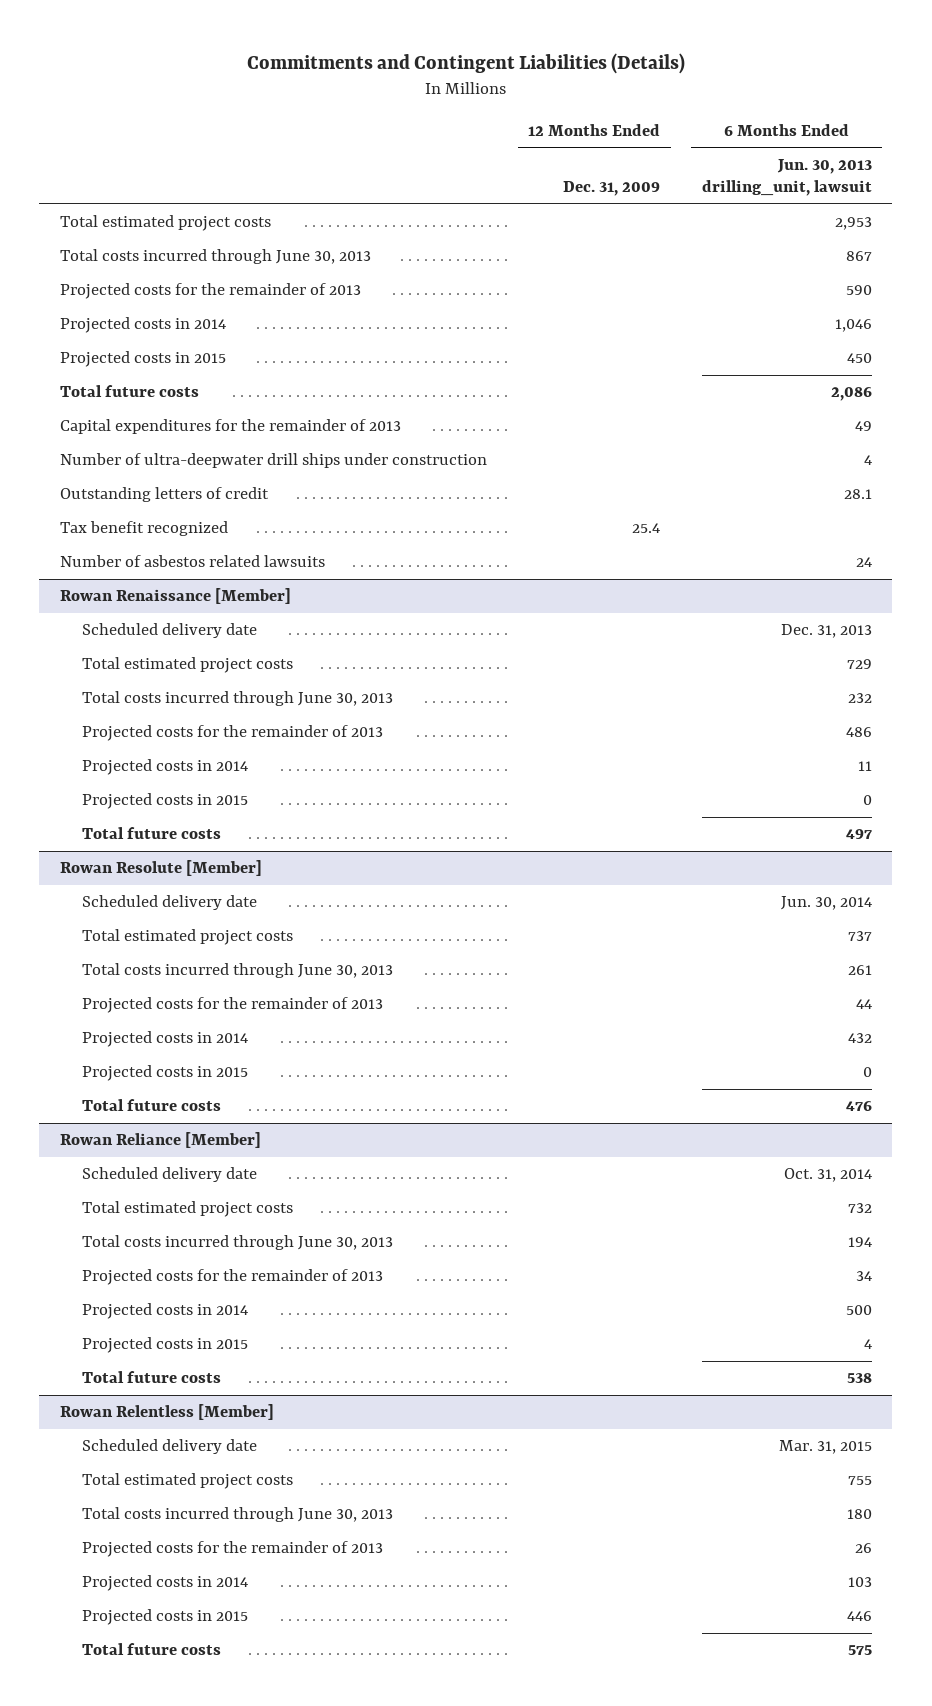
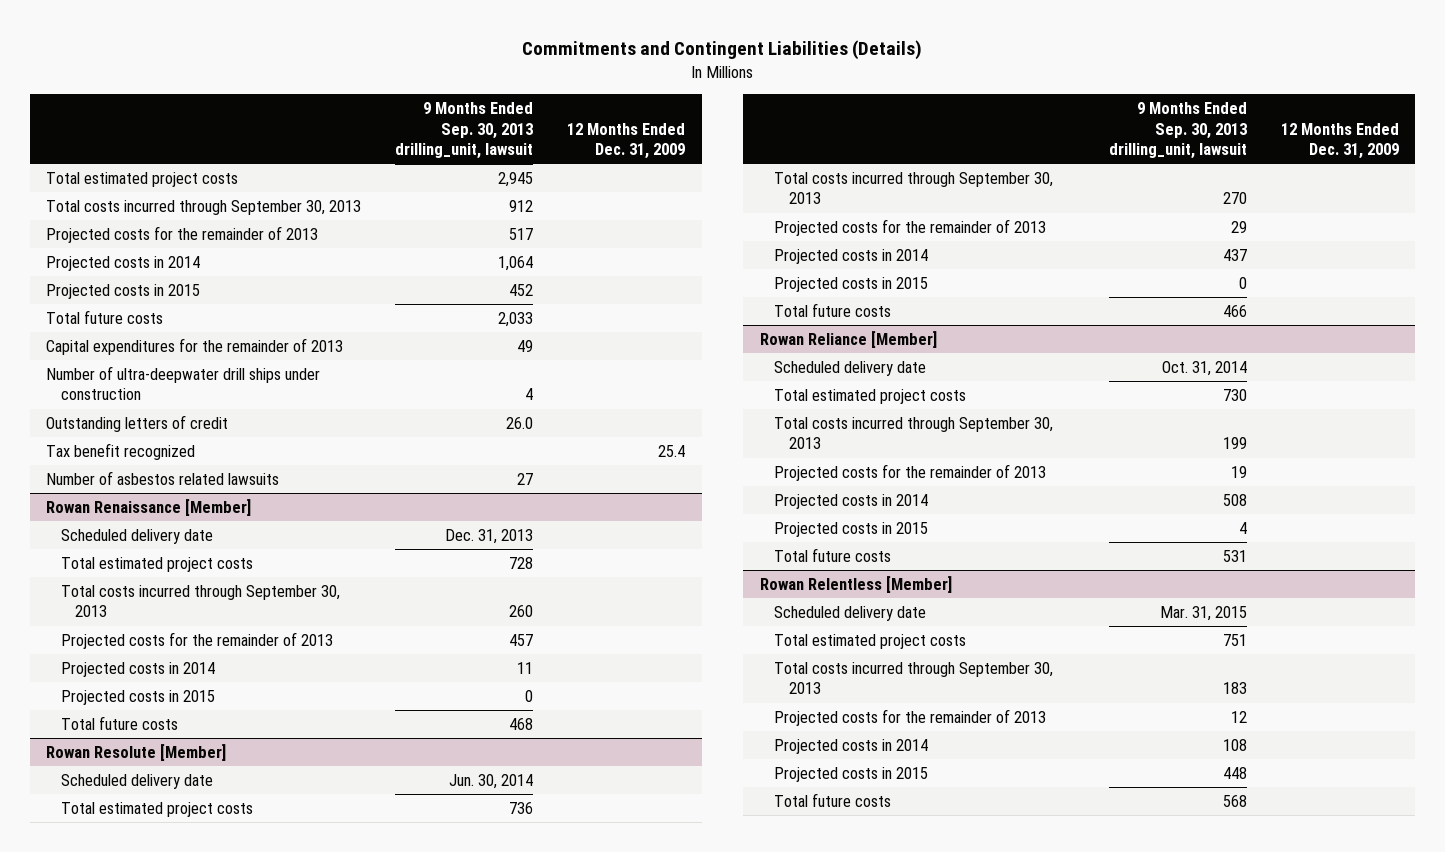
- | 12 Months Ended Dec. 31, 2009 | 6 Months Ended Jun. 30, 2013 drilling_unit, lawsuit
+ | 9 Months Ended Sep. 30, 2013 drilling_unit, lawsuit | 12 Months Ended Dec. 31, 2009
- Total costs incurred through June 30, 2013 | | 867
+ Total costs incurred through September 30, 2013 | 912 |
@ Rowan Renaissance [Member]
- Total costs incurred through June 30, 2013 | | 232
+ Total costs incurred through September 30, 2013 | 260 |
@ Rowan Resolute [Member]
- Total costs incurred through June 30, 2013 | | 261
+ Total costs incurred through September 30, 2013 | 270 |
@ Rowan Reliance [Member]
- Total costs incurred through June 30, 2013 | | 194
+ Total costs incurred through September 30, 2013 | 199 |
@ Rowan Relentless [Member]
- Total costs incurred through June 30, 2013 | | 180
+ Total costs incurred through September 30, 2013 | 183 |

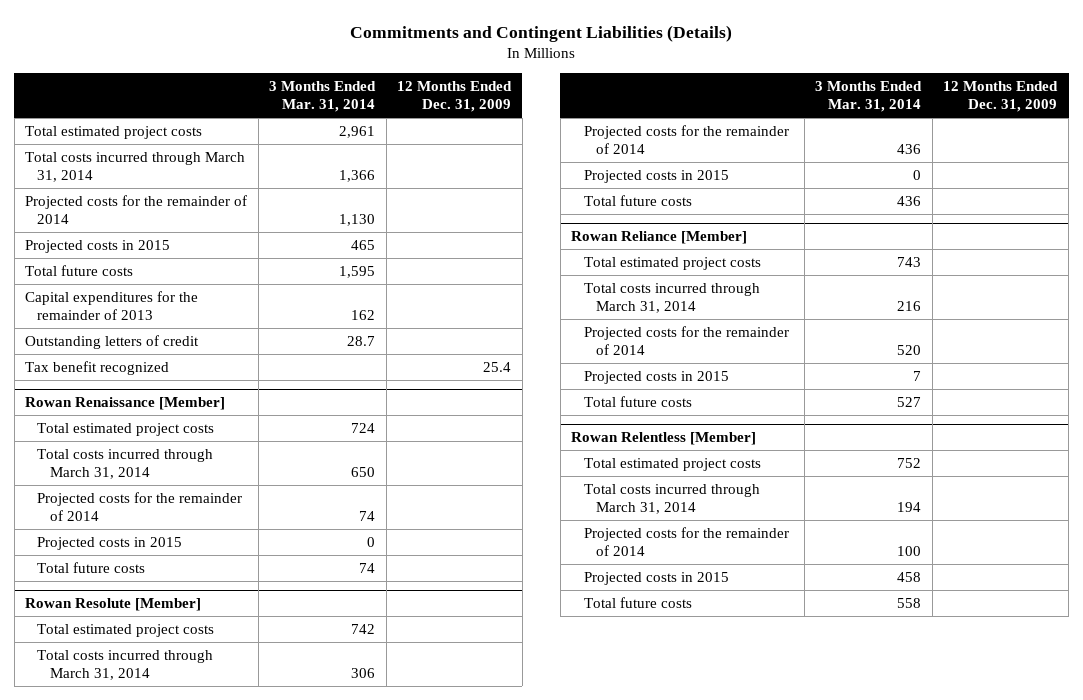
- | 9 Months Ended Sep. 30, 2013 drilling_unit, lawsuit | 12 Months Ended Dec. 31, 2009
+ | 3 Months Ended Mar. 31, 2014 | 12 Months Ended Dec. 31, 2009
- Total costs incurred through September 30, 2013 | 912 |
- Projected costs for the remainder of 2013 | 517 |
- Projected costs in 2014 | 1,064 |
+ Total costs incurred through March 31, 2014 | 1,366 |
+ Projected costs for the remainder of 2014 | 1,130 |
- Number of ultra-deepwater drill ships under construction | 4 |
- Number of asbestos related lawsuits | 27 |
@ Rowan Renaissance [Member]
- Scheduled delivery date | Dec. 31, 2013 |
- Total costs incurred through September 30, 2013 | 260 |
- Projected costs for the remainder of 2013 | 457 |
- Projected costs in 2014 | 11 |
+ Total costs incurred through March 31, 2014 | 650 |
+ Projected costs for the remainder of 2014 | 74 |
@ Rowan Resolute [Member]
- Scheduled delivery date | Jun. 30, 2014 |
- Total costs incurred through September 30, 2013 | 270 |
- Projected costs for the remainder of 2013 | 29 |
- Projected costs in 2014 | 437 |
+ Total costs incurred through March 31, 2014 | 306 |
+ Projected costs for the remainder of 2014 | 436 |
@ Rowan Reliance [Member]
- Scheduled delivery date | Oct. 31, 2014 |
- Total costs incurred through September 30, 2013 | 199 |
- Projected costs for the remainder of 2013 | 19 |
- Projected costs in 2014 | 508 |
+ Total costs incurred through March 31, 2014 | 216 |
+ Projected costs for the remainder of 2014 | 520 |
@ Rowan Relentless [Member]
- Scheduled delivery date | Mar. 31, 2015 |
- Total costs incurred through September 30, 2013 | 183 |
- Projected costs for the remainder of 2013 | 12 |
- Projected costs in 2014 | 108 |
+ Total costs incurred through March 31, 2014 | 194 |
+ Projected costs for the remainder of 2014 | 100 |

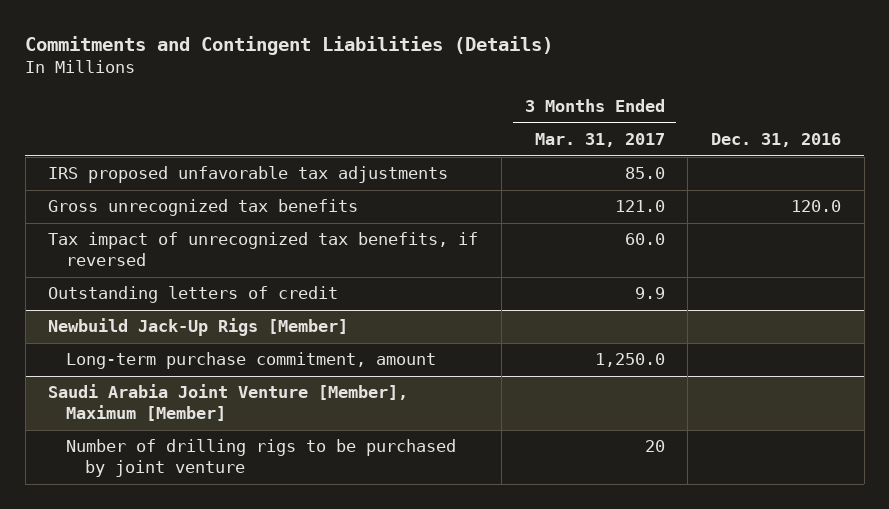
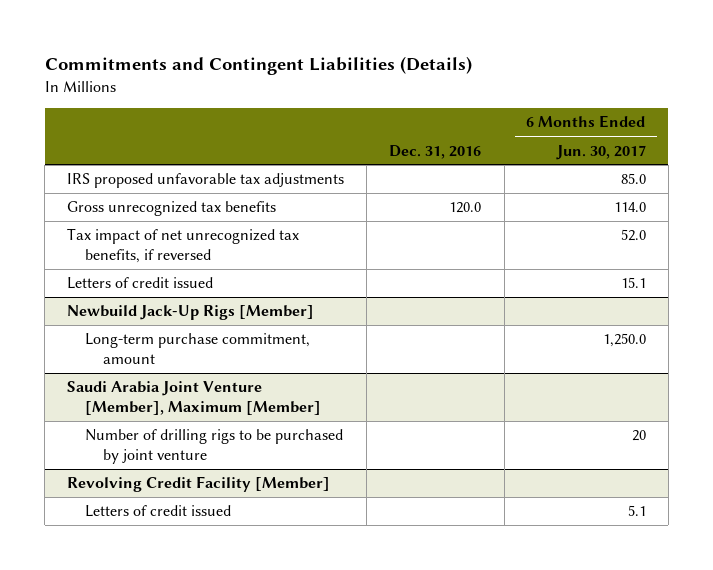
- | 3 Months Ended Mar. 31, 2017 | Dec. 31, 2016
+ | Dec. 31, 2016 | 6 Months Ended Jun. 30, 2017
- Tax impact of unrecognized tax benefits, if reversed | 60.0 |
- Outstanding letters of credit | 9.9 |
+ Tax impact of net unrecognized tax benefits, if reversed | | 52.0
+ Letters of credit issued | | 15.1
+ Revolving Credit Facility [Member]
+ Letters of credit issued | | 5.1

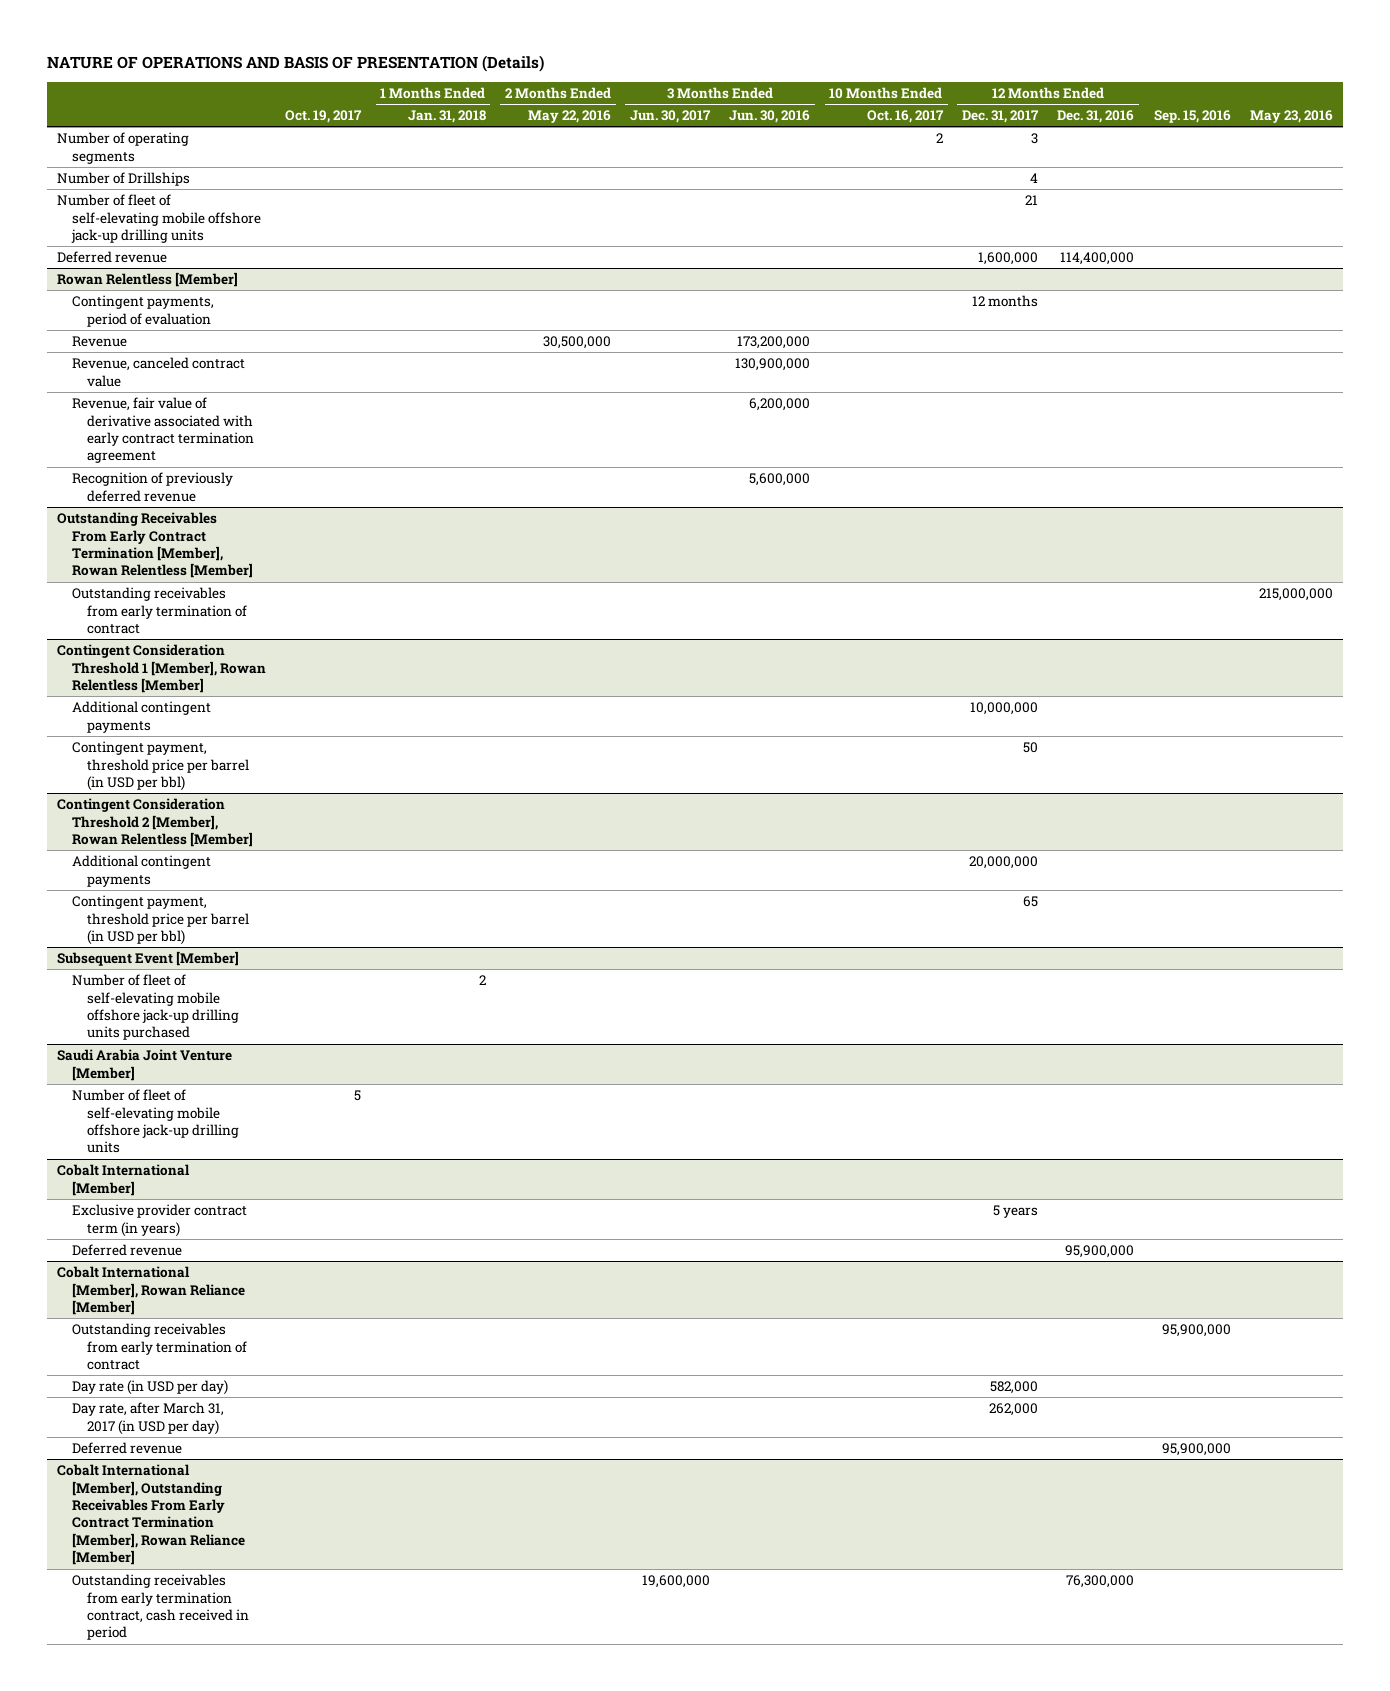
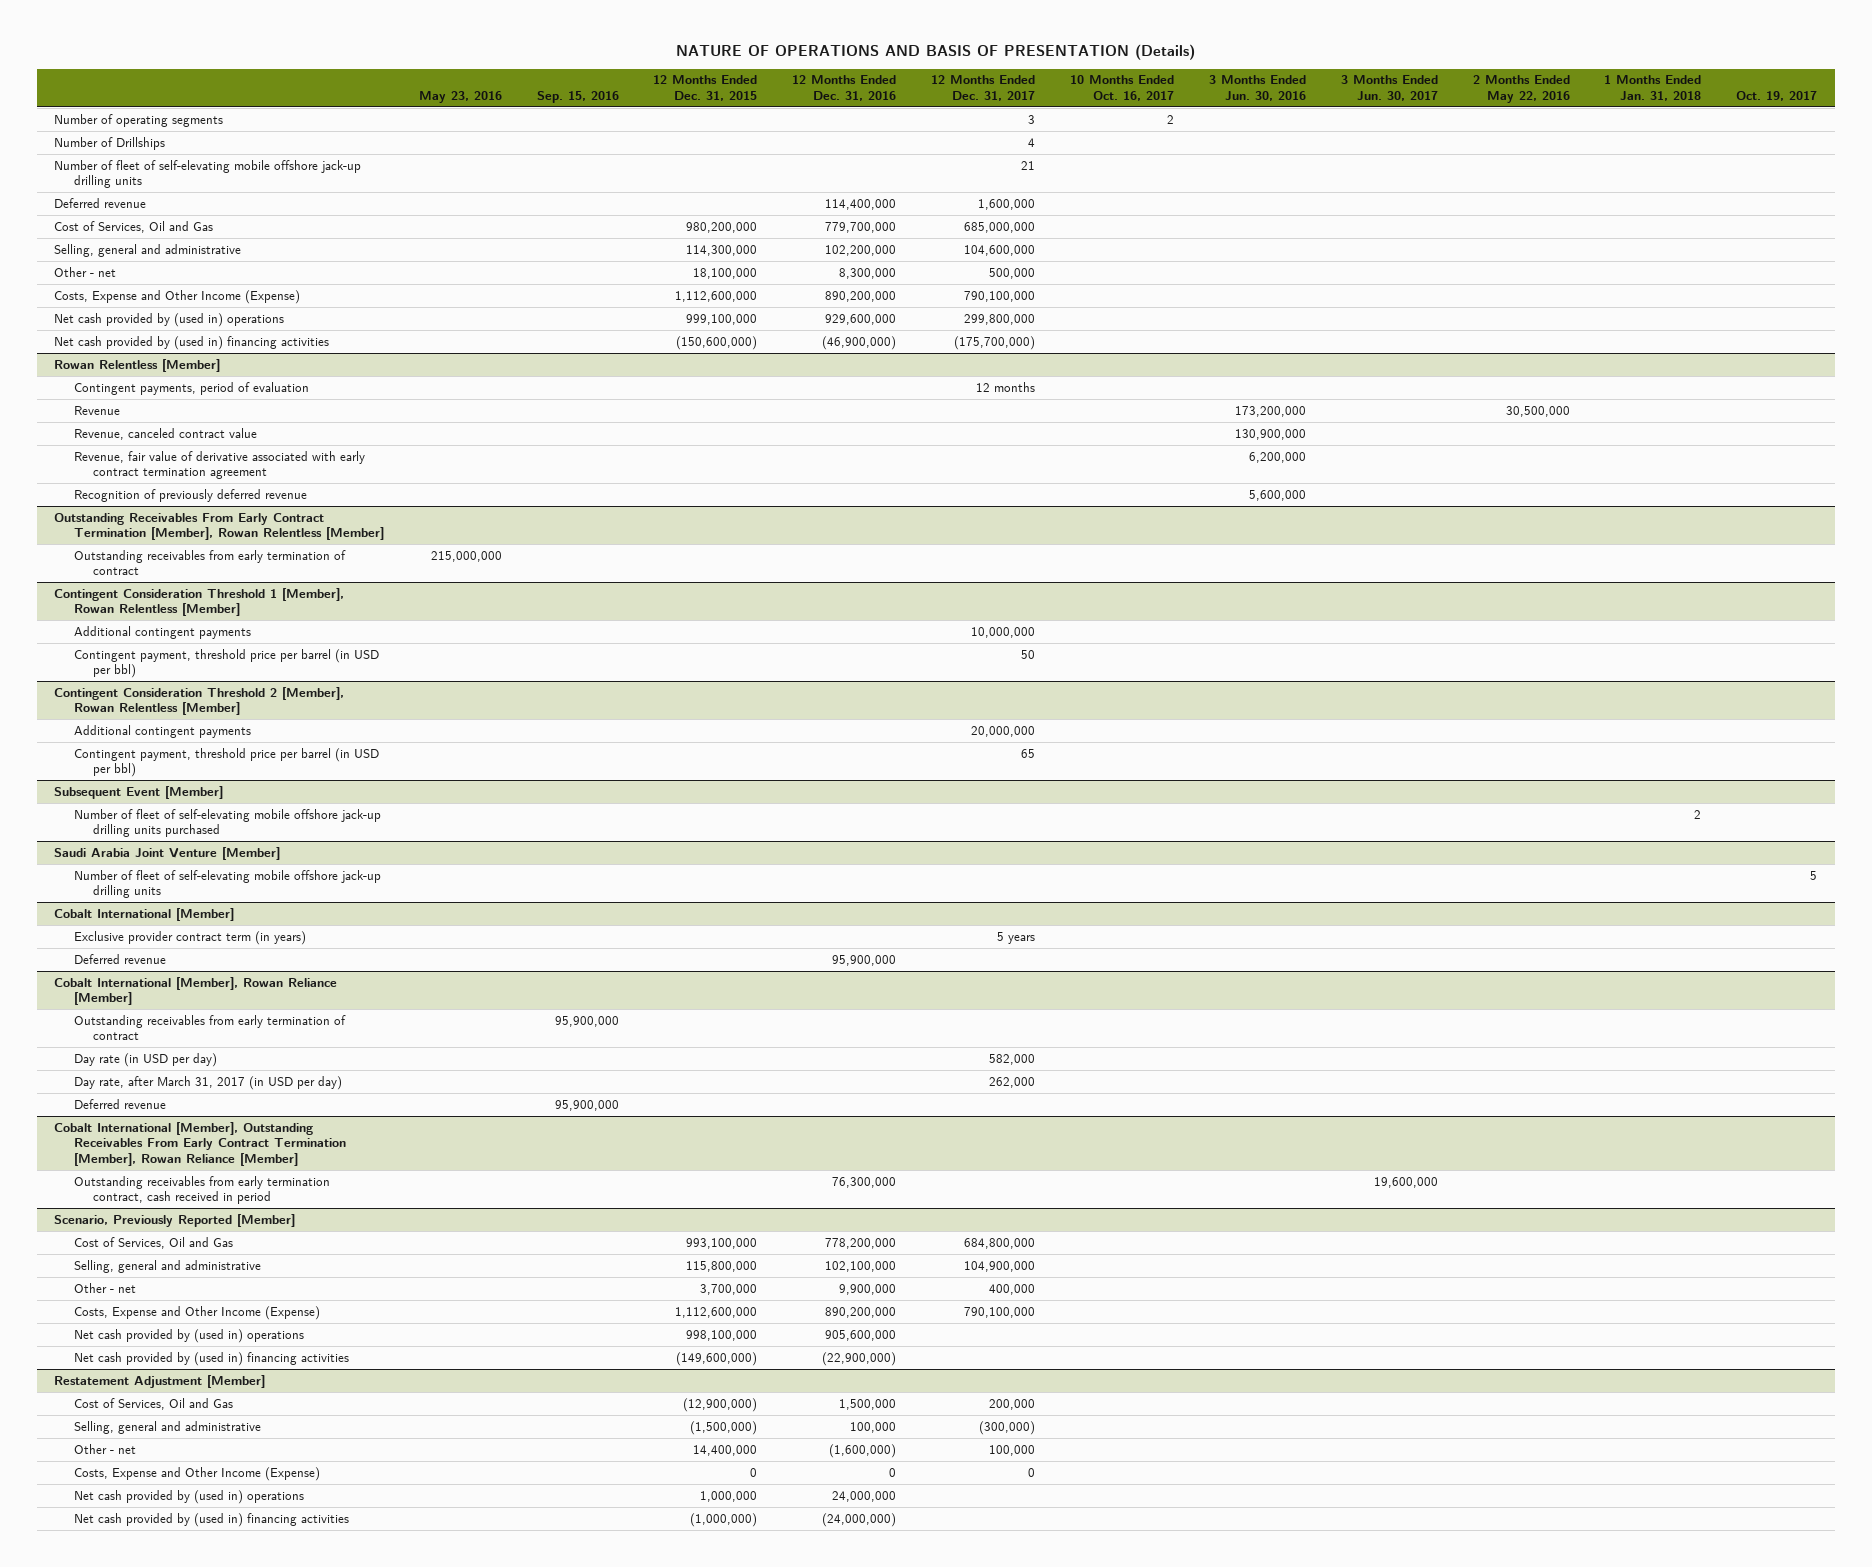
- | Oct. 19, 2017 | 1 Months Ended Jan. 31, 2018 | 2 Months Ended May 22, 2016 | 3 Months Ended Jun. 30, 2017 | 3 Months Ended Jun. 30, 2016 | 10 Months Ended Oct. 16, 2017 | 12 Months Ended Dec. 31, 2017 | 12 Months Ended Dec. 31, 2016 | Sep. 15, 2016 | May 23, 2016
+ | May 23, 2016 | Sep. 15, 2016 | 12 Months Ended Dec. 31, 2015 | 12 Months Ended Dec. 31, 2016 | 12 Months Ended Dec. 31, 2017 | 10 Months Ended Oct. 16, 2017 | 3 Months Ended Jun. 30, 2016 | 3 Months Ended Jun. 30, 2017 | 2 Months Ended May 22, 2016 | 1 Months Ended Jan. 31, 2018 | Oct. 19, 2017
+ Cost of Services, Oil and Gas | | | 980,200,000 | 779,700,000 | 685,000,000 | | | | | |
+ Selling, general and administrative | | | 114,300,000 | 102,200,000 | 104,600,000 | | | | | |
+ Other - net | | | 18,100,000 | 8,300,000 | 500,000 | | | | | |
+ Costs, Expense and Other Income (Expense) | | | 1,112,600,000 | 890,200,000 | 790,100,000 | | | | | |
+ Net cash provided by (used in) operations | | | 999,100,000 | 929,600,000 | 299,800,000 | | | | | |
+ Net cash provided by (used in) financing activities | | | (150,600,000) | (46,900,000) | (175,700,000) | | | | | |
+ Scenario, Previously Reported [Member]
+ Cost of Services, Oil and Gas | | | 993,100,000 | 778,200,000 | 684,800,000 | | | | | |
+ Selling, general and administrative | | | 115,800,000 | 102,100,000 | 104,900,000 | | | | | |
+ Other - net | | | 3,700,000 | 9,900,000 | 400,000 | | | | | |
+ Costs, Expense and Other Income (Expense) | | | 1,112,600,000 | 890,200,000 | 790,100,000 | | | | | |
+ Net cash provided by (used in) operations | | | 998,100,000 | 905,600,000 | | | | | | |
+ Net cash provided by (used in) financing activities | | | (149,600,000) | (22,900,000) | | | | | | |
+ Restatement Adjustment [Member]
+ Cost of Services, Oil and Gas | | | (12,900,000) | 1,500,000 | 200,000 | | | | | |
+ Selling, general and administrative | | | (1,500,000) | 100,000 | (300,000) | | | | | |
+ Other - net | | | 14,400,000 | (1,600,000) | 100,000 | | | | | |
+ Costs, Expense and Other Income (Expense) | | | 0 | 0 | 0 | | | | | |
+ Net cash provided by (used in) operations | | | 1,000,000 | 24,000,000 | | | | | | |
+ Net cash provided by (used in) financing activities | | | (1,000,000) | (24,000,000) | | | | | | |

